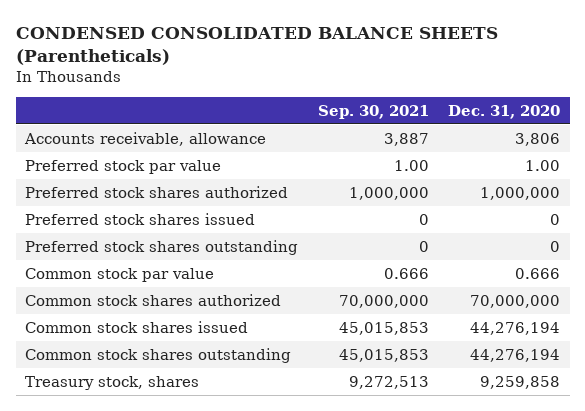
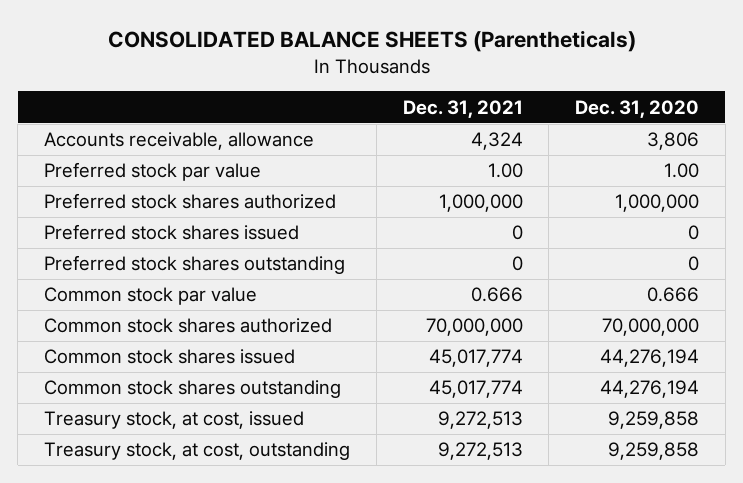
- CONDENSED CONSOLIDATED BALANCE SHEETS (Parentheticals)
+ CONSOLIDATED BALANCE SHEETS (Parentheticals)
- | Sep. 30, 2021 | Dec. 31, 2020
+ | Dec. 31, 2021 | Dec. 31, 2020
- Treasury stock, shares | 9,272,513 | 9,259,858
+ Treasury stock, at cost, issued | 9,272,513 | 9,259,858
+ Treasury stock, at cost, outstanding | 9,272,513 | 9,259,858

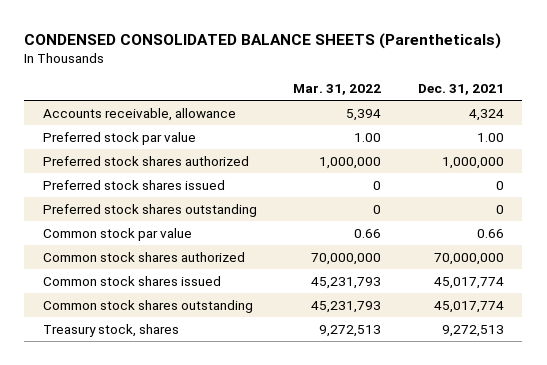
- CONSOLIDATED BALANCE SHEETS (Parentheticals)
+ CONDENSED CONSOLIDATED BALANCE SHEETS (Parentheticals)
- | Dec. 31, 2021 | Dec. 31, 2020
+ | Mar. 31, 2022 | Dec. 31, 2021
- Common stock par value | 0.666 | 0.666
+ Common stock par value | 0.66 | 0.66
- Treasury stock, at cost, issued | 9,272,513 | 9,259,858
- Treasury stock, at cost, outstanding | 9,272,513 | 9,259,858
+ Treasury stock, shares | 9,272,513 | 9,272,513

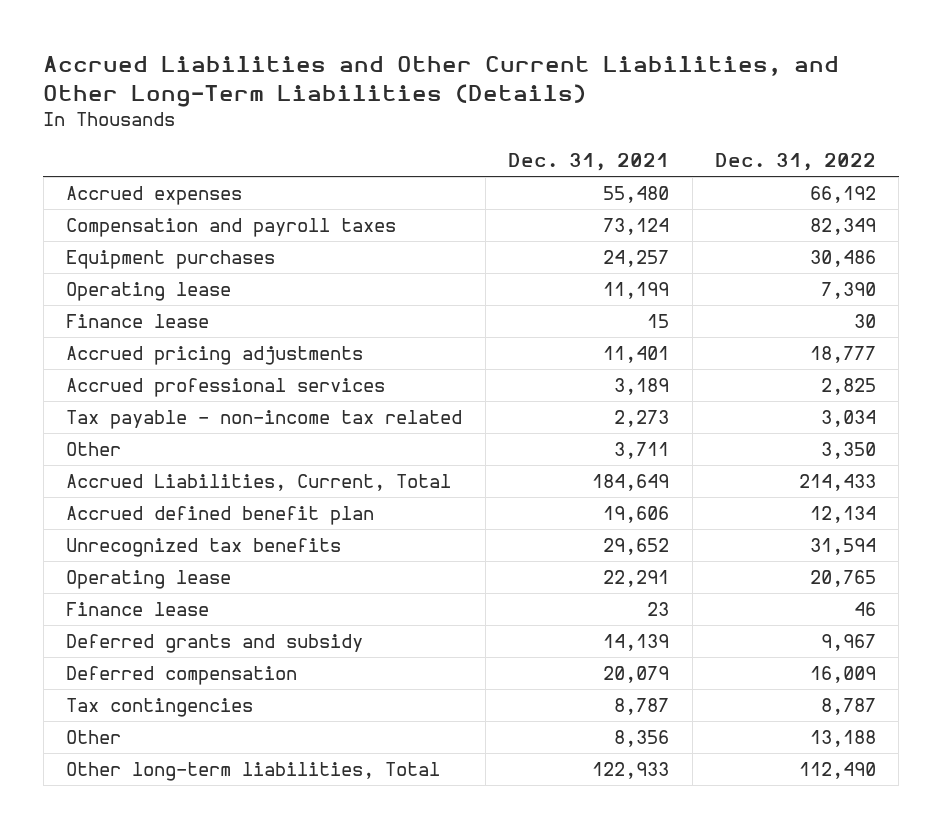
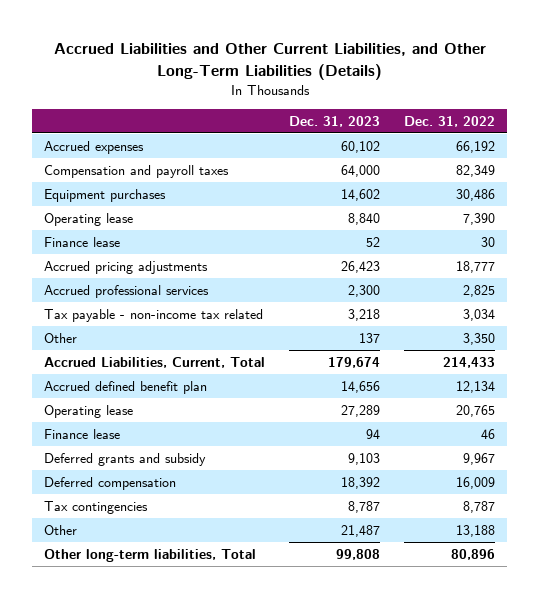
- | Dec. 31, 2021 | Dec. 31, 2022
+ | Dec. 31, 2023 | Dec. 31, 2022
- Unrecognized tax benefits | 29,652 | 31,594
- Other long-term liabilities, Total | 122,933 | 112,490
+ Other long-term liabilities, Total | 99,808 | 80,896

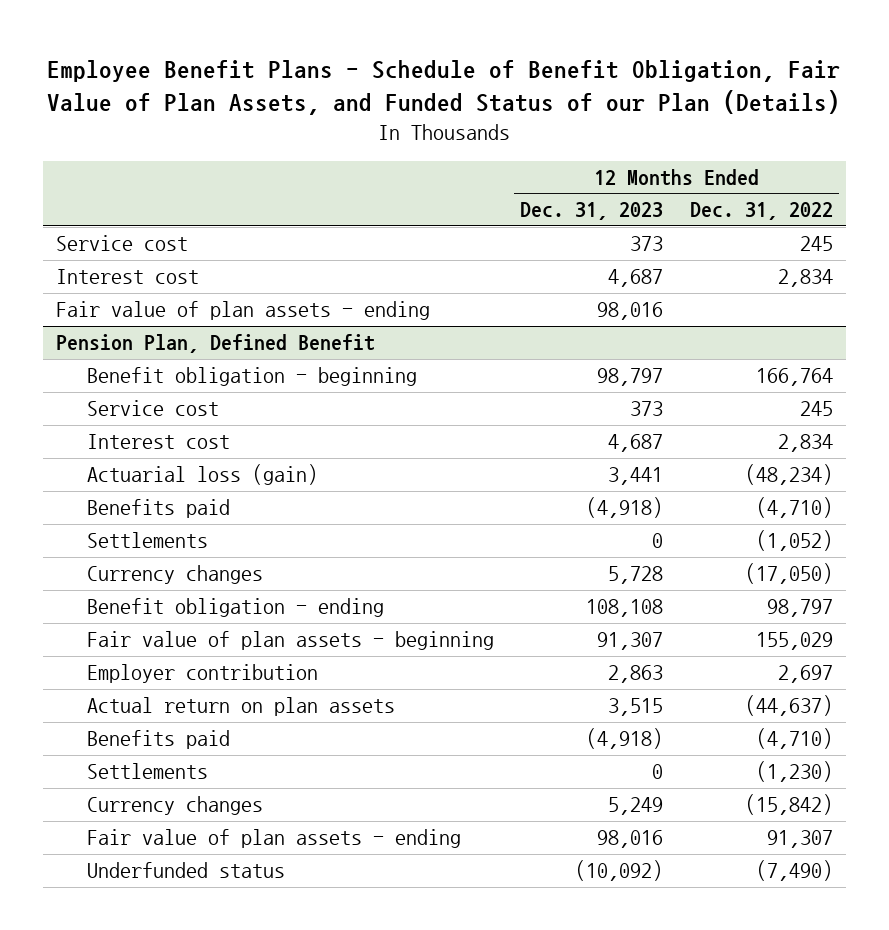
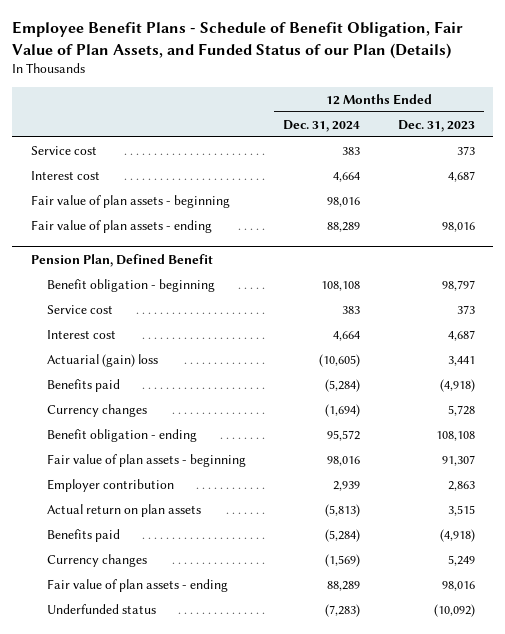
- | 12 Months Ended Dec. 31, 2023 | 12 Months Ended Dec. 31, 2022
+ | 12 Months Ended Dec. 31, 2024 | 12 Months Ended Dec. 31, 2023
+ Fair value of plan assets - beginning | 98,016 |
@ Pension Plan, Defined Benefit
- Actuarial loss (gain) | 3,441 | (48,234)
+ Actuarial (gain) loss | (10,605) | 3,441
- Settlements | 0 | (1,052)
- Settlements | 0 | (1,230)

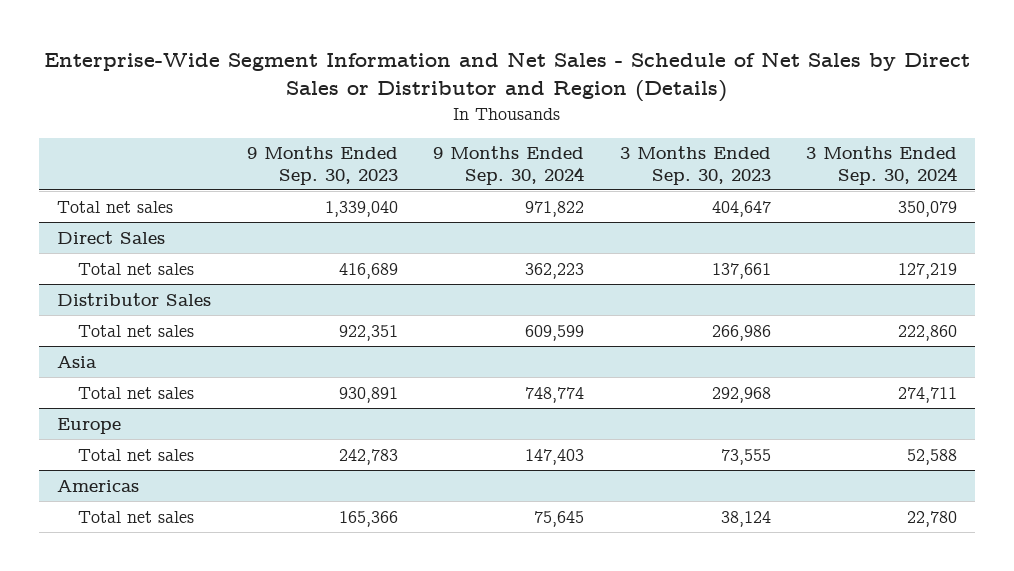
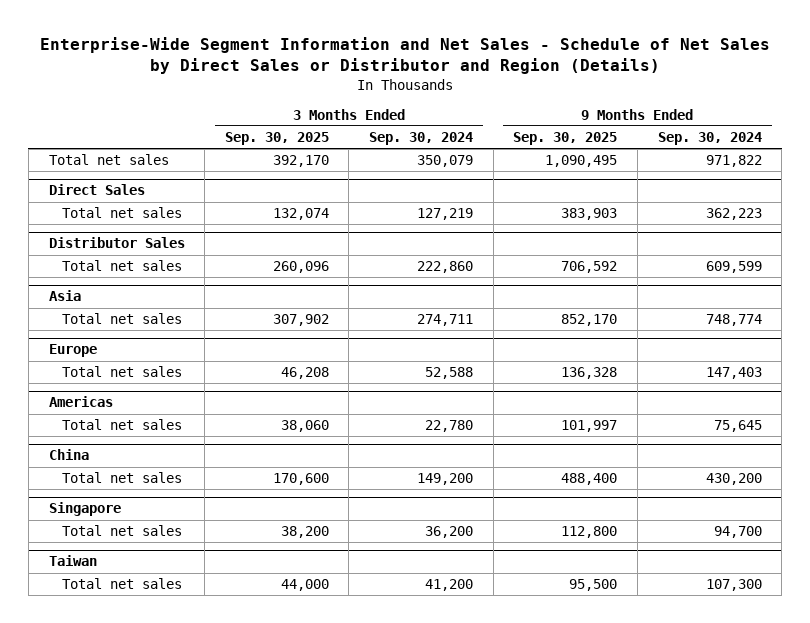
- | 9 Months Ended Sep. 30, 2023 | 9 Months Ended Sep. 30, 2024 | 3 Months Ended Sep. 30, 2023 | 3 Months Ended Sep. 30, 2024
+ | 3 Months Ended Sep. 30, 2025 | 3 Months Ended Sep. 30, 2024 | 9 Months Ended Sep. 30, 2025 | 9 Months Ended Sep. 30, 2024
+ China
+ Total net sales | 170,600 | 149,200 | 488,400 | 430,200
+ Singapore
+ Total net sales | 38,200 | 36,200 | 112,800 | 94,700
+ Taiwan
+ Total net sales | 44,000 | 41,200 | 95,500 | 107,300

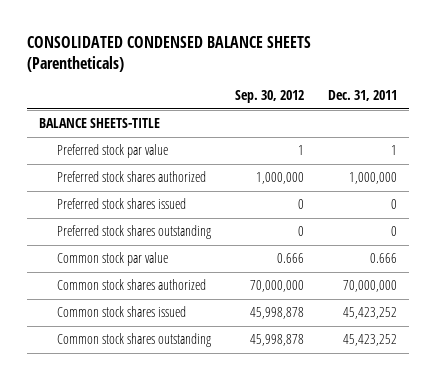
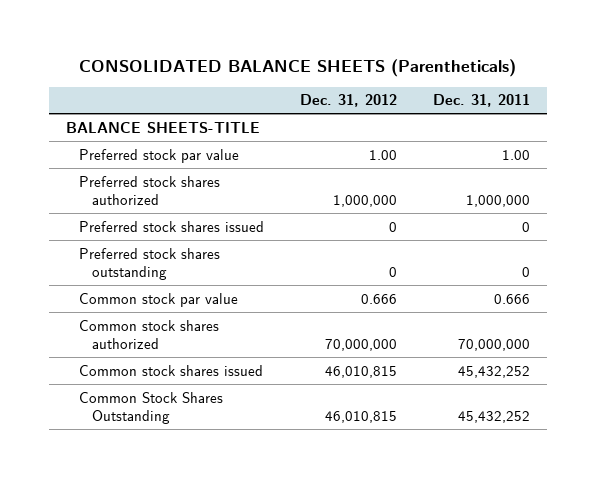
- CONSOLIDATED CONDENSED BALANCE SHEETS (Parentheticals)
+ CONSOLIDATED BALANCE SHEETS (Parentheticals)
- | Sep. 30, 2012 | Dec. 31, 2011
+ | Dec. 31, 2012 | Dec. 31, 2011
- Preferred stock par value | 1 | 1
+ Preferred stock par value | 1.00 | 1.00
- Common stock shares issued | 45,998,878 | 45,423,252
- Common stock shares outstanding | 45,998,878 | 45,423,252
+ Common stock shares issued | 46,010,815 | 45,432,252
+ Common Stock Shares Outstanding | 46,010,815 | 45,432,252

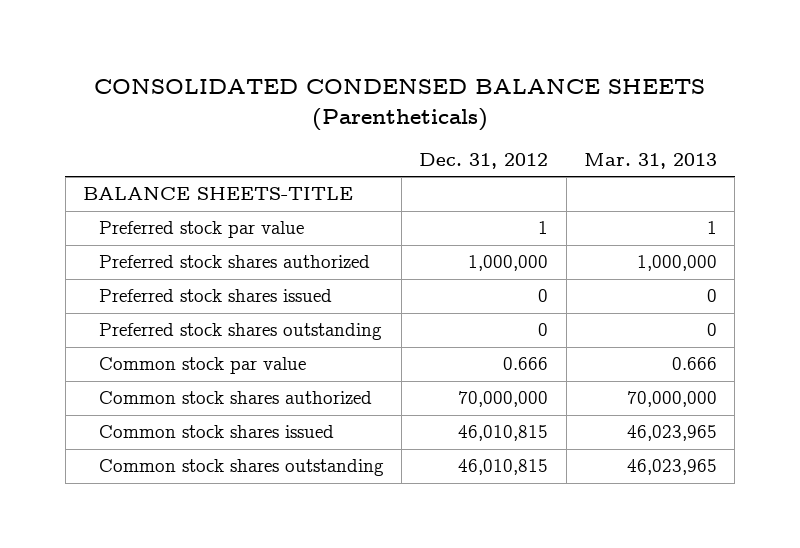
- CONSOLIDATED BALANCE SHEETS (Parentheticals)
+ CONSOLIDATED CONDENSED BALANCE SHEETS (Parentheticals)
- | Dec. 31, 2012 | Dec. 31, 2011
+ | Dec. 31, 2012 | Mar. 31, 2013
- Preferred stock par value | 1.00 | 1.00
+ Preferred stock par value | 1 | 1
- Common Stock Shares Outstanding | 46,010,815 | 45,432,252
+ Common stock shares outstanding | 46,010,815 | 46,023,965

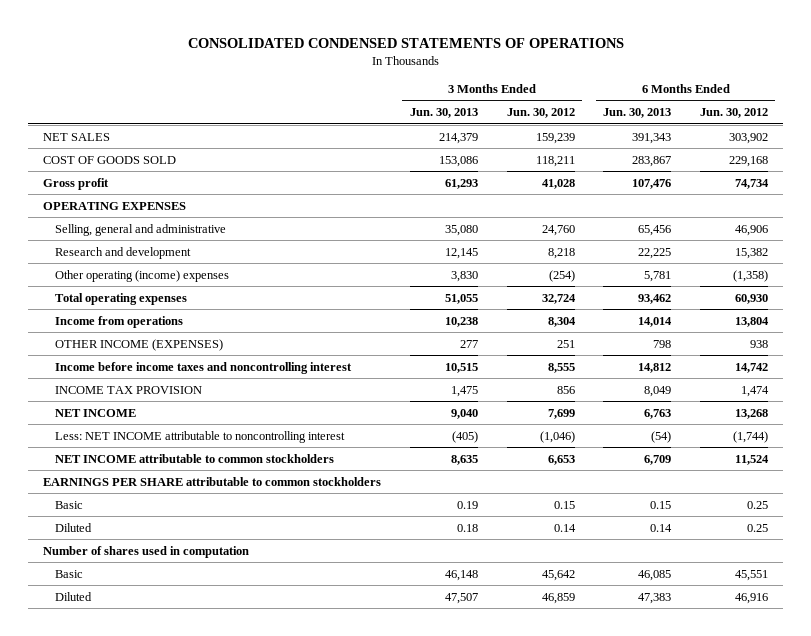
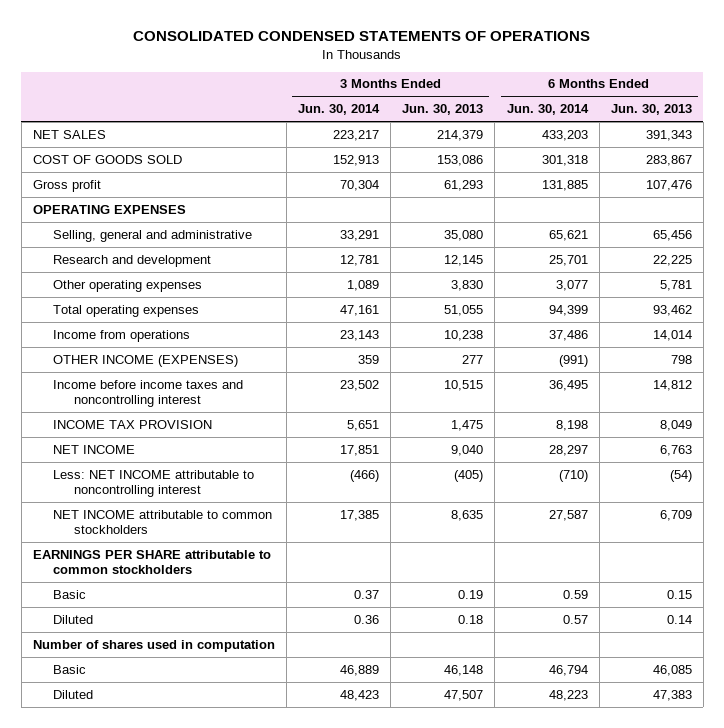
- | 3 Months Ended Jun. 30, 2013 | 3 Months Ended Jun. 30, 2012 | 6 Months Ended Jun. 30, 2013 | 6 Months Ended Jun. 30, 2012
+ | 3 Months Ended Jun. 30, 2014 | 3 Months Ended Jun. 30, 2013 | 6 Months Ended Jun. 30, 2014 | 6 Months Ended Jun. 30, 2013
- Other operating (income) expenses | 3,830 | (254) | 5,781 | (1,358)
+ Other operating expenses | 1,089 | 3,830 | 3,077 | 5,781

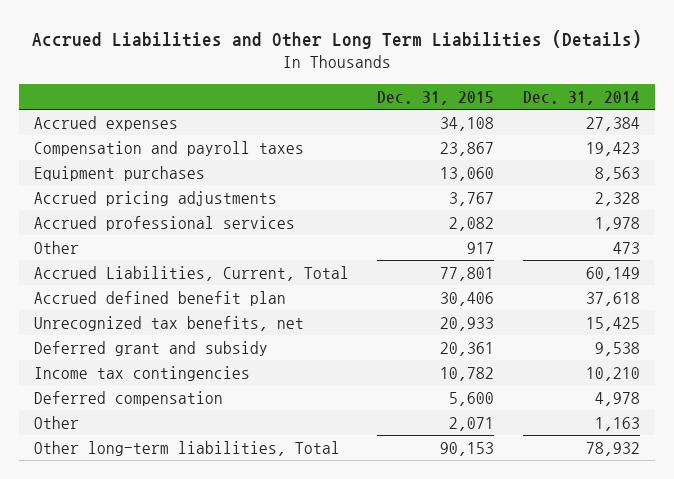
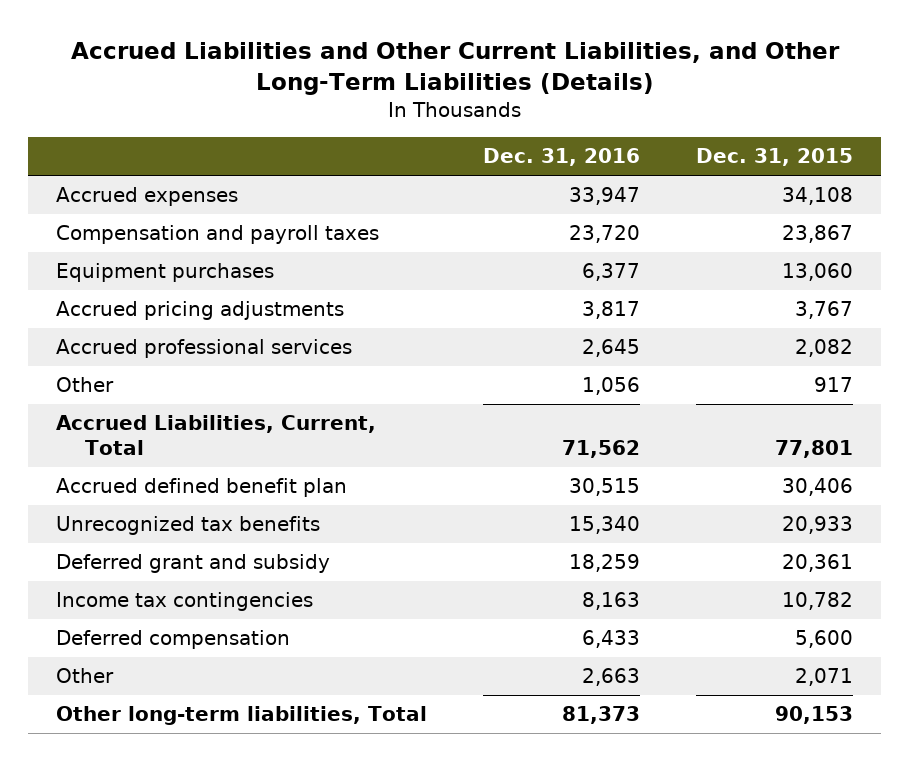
- Accrued Liabilities and Other Long Term Liabilities (Details)
+ Accrued Liabilities and Other Current Liabilities, and Other Long-Term Liabilities (Details)
- | Dec. 31, 2015 | Dec. 31, 2014
+ | Dec. 31, 2016 | Dec. 31, 2015
- Unrecognized tax benefits, net | 20,933 | 15,425
+ Unrecognized tax benefits | 15,340 | 20,933

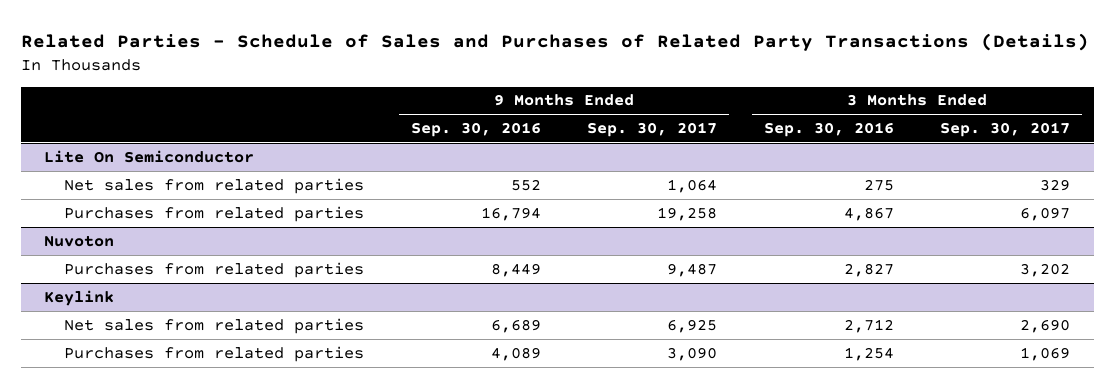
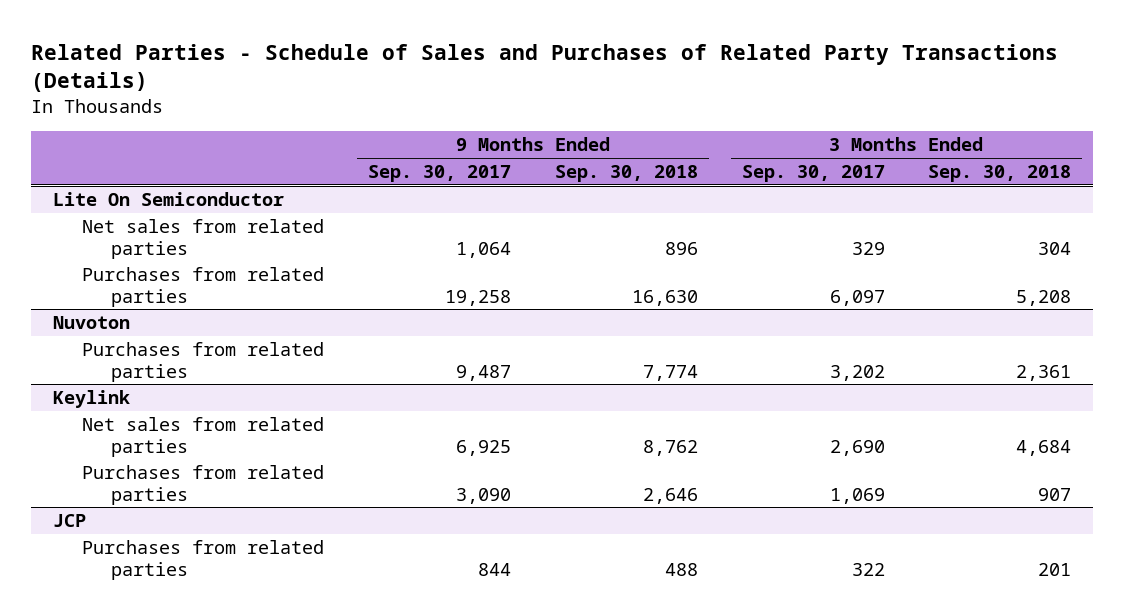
- | 9 Months Ended Sep. 30, 2016 | 9 Months Ended Sep. 30, 2017 | 3 Months Ended Sep. 30, 2016 | 3 Months Ended Sep. 30, 2017
+ | 9 Months Ended Sep. 30, 2017 | 9 Months Ended Sep. 30, 2018 | 3 Months Ended Sep. 30, 2017 | 3 Months Ended Sep. 30, 2018
+ JCP
+ Purchases from related parties | 844 | 488 | 322 | 201

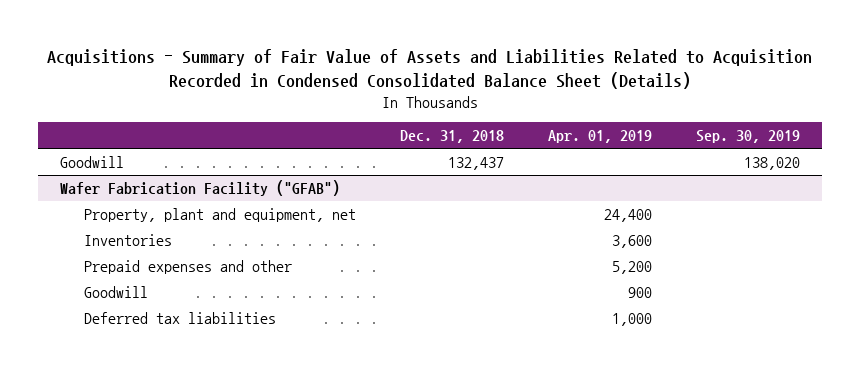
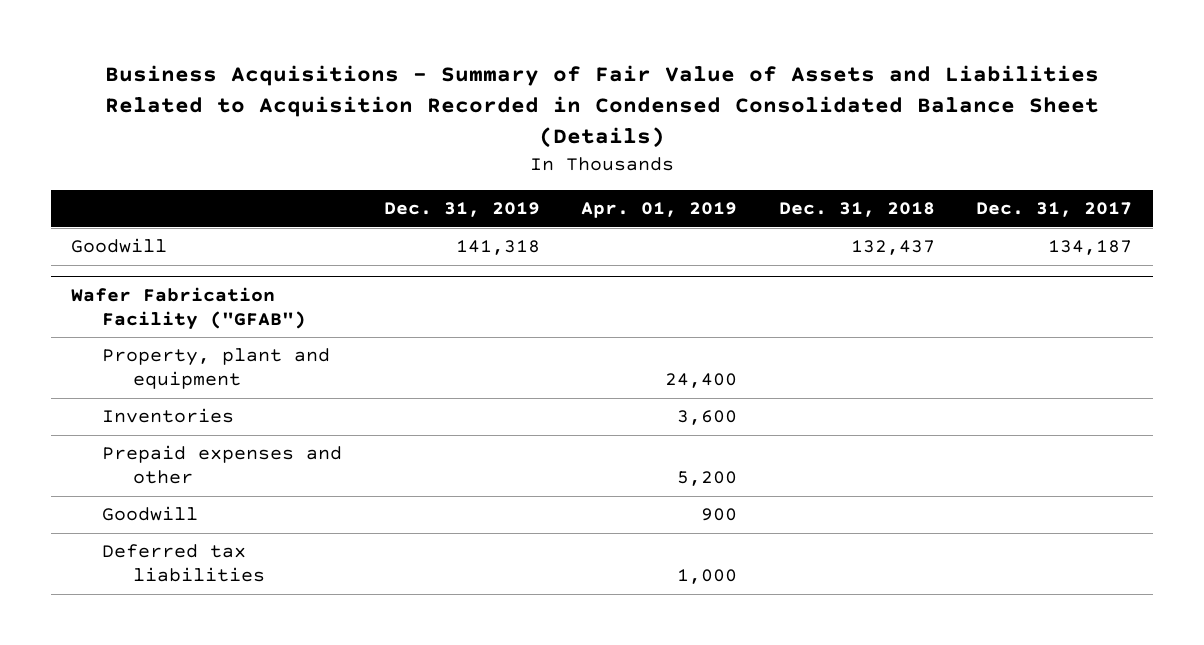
- Acquisitions - Summary of Fair Value of Assets and Liabilities Related to Acquisition Recorded in Condensed Consolidated Balance Sheet (Details)
+ Business Acquisitions - Summary of Fair Value of Assets and Liabilities Related to Acquisition Recorded in Condensed Consolidated Balance Sheet (Details)
- | Dec. 31, 2018 | Apr. 01, 2019 | Sep. 30, 2019
+ | Dec. 31, 2019 | Apr. 01, 2019 | Dec. 31, 2018 | Dec. 31, 2017
@ Wafer Fabrication Facility ("GFAB")
- Property, plant and equipment, net | | 24,400 |
+ Property, plant and equipment | | 24,400 | |

